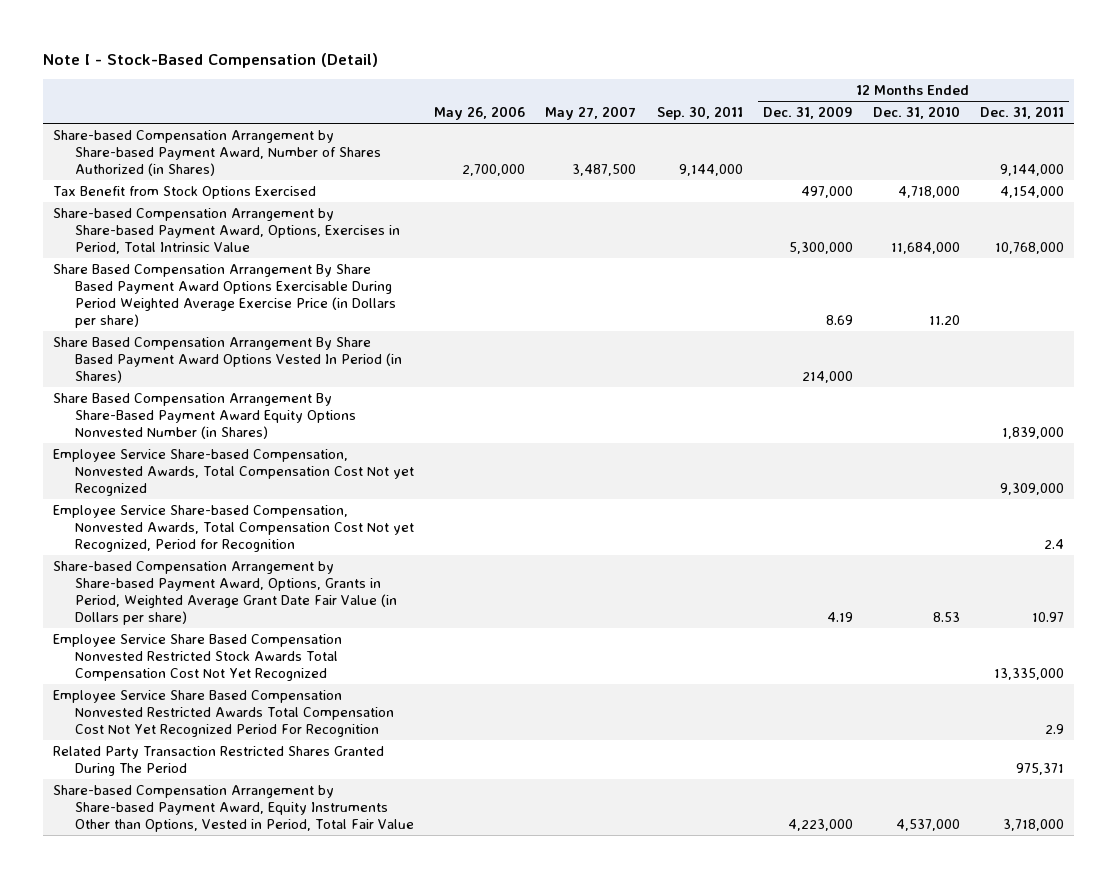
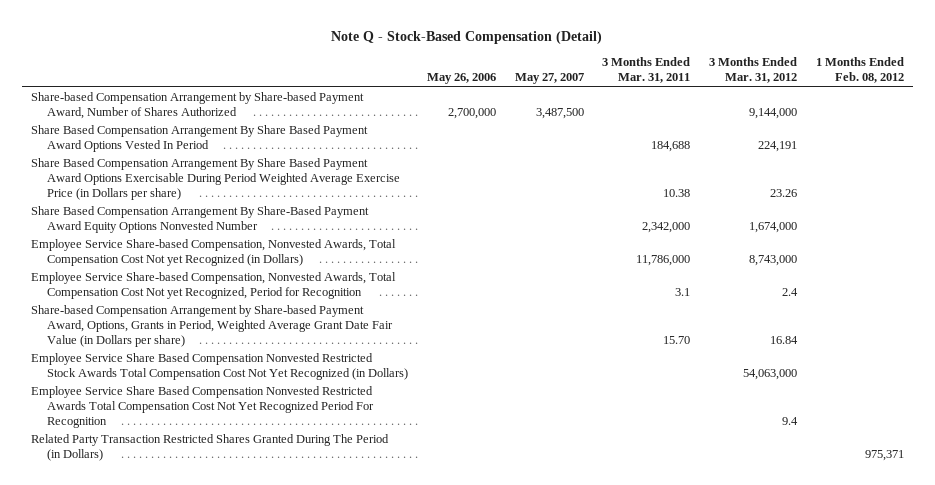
- Note I - Stock-Based Compensation (Detail)
+ Note Q - Stock-Based Compensation (Detail)
- | May 26, 2006 | May 27, 2007 | Sep. 30, 2011 | 12 Months Ended Dec. 31, 2009 | 12 Months Ended Dec. 31, 2010 | 12 Months Ended Dec. 31, 2011
+ | May 26, 2006 | May 27, 2007 | 3 Months Ended Mar. 31, 2011 | 3 Months Ended Mar. 31, 2012 | 1 Months Ended Feb. 08, 2012
- Share-based Compensation Arrangement by Share-based Payment Award, Number of Shares Authorized (in Shares) | 2,700,000 | 3,487,500 | 9,144,000 | | | 9,144,000
- Tax Benefit from Stock Options Exercised | | | | 497,000 | 4,718,000 | 4,154,000
- Share-based Compensation Arrangement by Share-based Payment Award, Options, Exercises in Period, Total Intrinsic Value | | | | 5,300,000 | 11,684,000 | 10,768,000
+ Share-based Compensation Arrangement by Share-based Payment Award, Number of Shares Authorized | 2,700,000 | 3,487,500 | | 9,144,000 |
+ Share Based Compensation Arrangement By Share Based Payment Award Options Vested In Period | | | 184,688 | 224,191 |
- Share Based Compensation Arrangement By Share Based Payment Award Options Vested In Period (in Shares) | | | | 214,000 | |
- Share Based Compensation Arrangement By Share-Based Payment Award Equity Options Nonvested Number (in Shares) | | | | | | 1,839,000
- Employee Service Share-based Compensation, Nonvested Awards, Total Compensation Cost Not yet Recognized | | | | | | 9,309,000
+ Share Based Compensation Arrangement By Share-Based Payment Award Equity Options Nonvested Number | | | 2,342,000 | 1,674,000 |
+ Employee Service Share-based Compensation, Nonvested Awards, Total Compensation Cost Not yet Recognized (in Dollars) | | | 11,786,000 | 8,743,000 |
- Employee Service Share Based Compensation Nonvested Restricted Stock Awards Total Compensation Cost Not Yet Recognized | | | | | | 13,335,000
+ Employee Service Share Based Compensation Nonvested Restricted Stock Awards Total Compensation Cost Not Yet Recognized (in Dollars) | | | | 54,063,000 |
- Related Party Transaction Restricted Shares Granted During The Period | | | | | | 975,371
- Share-based Compensation Arrangement by Share-based Payment Award, Equity Instruments Other than Options, Vested in Period, Total Fair Value | | | | 4,223,000 | 4,537,000 | 3,718,000
+ Related Party Transaction Restricted Shares Granted During The Period (in Dollars) | | | | | 975,371

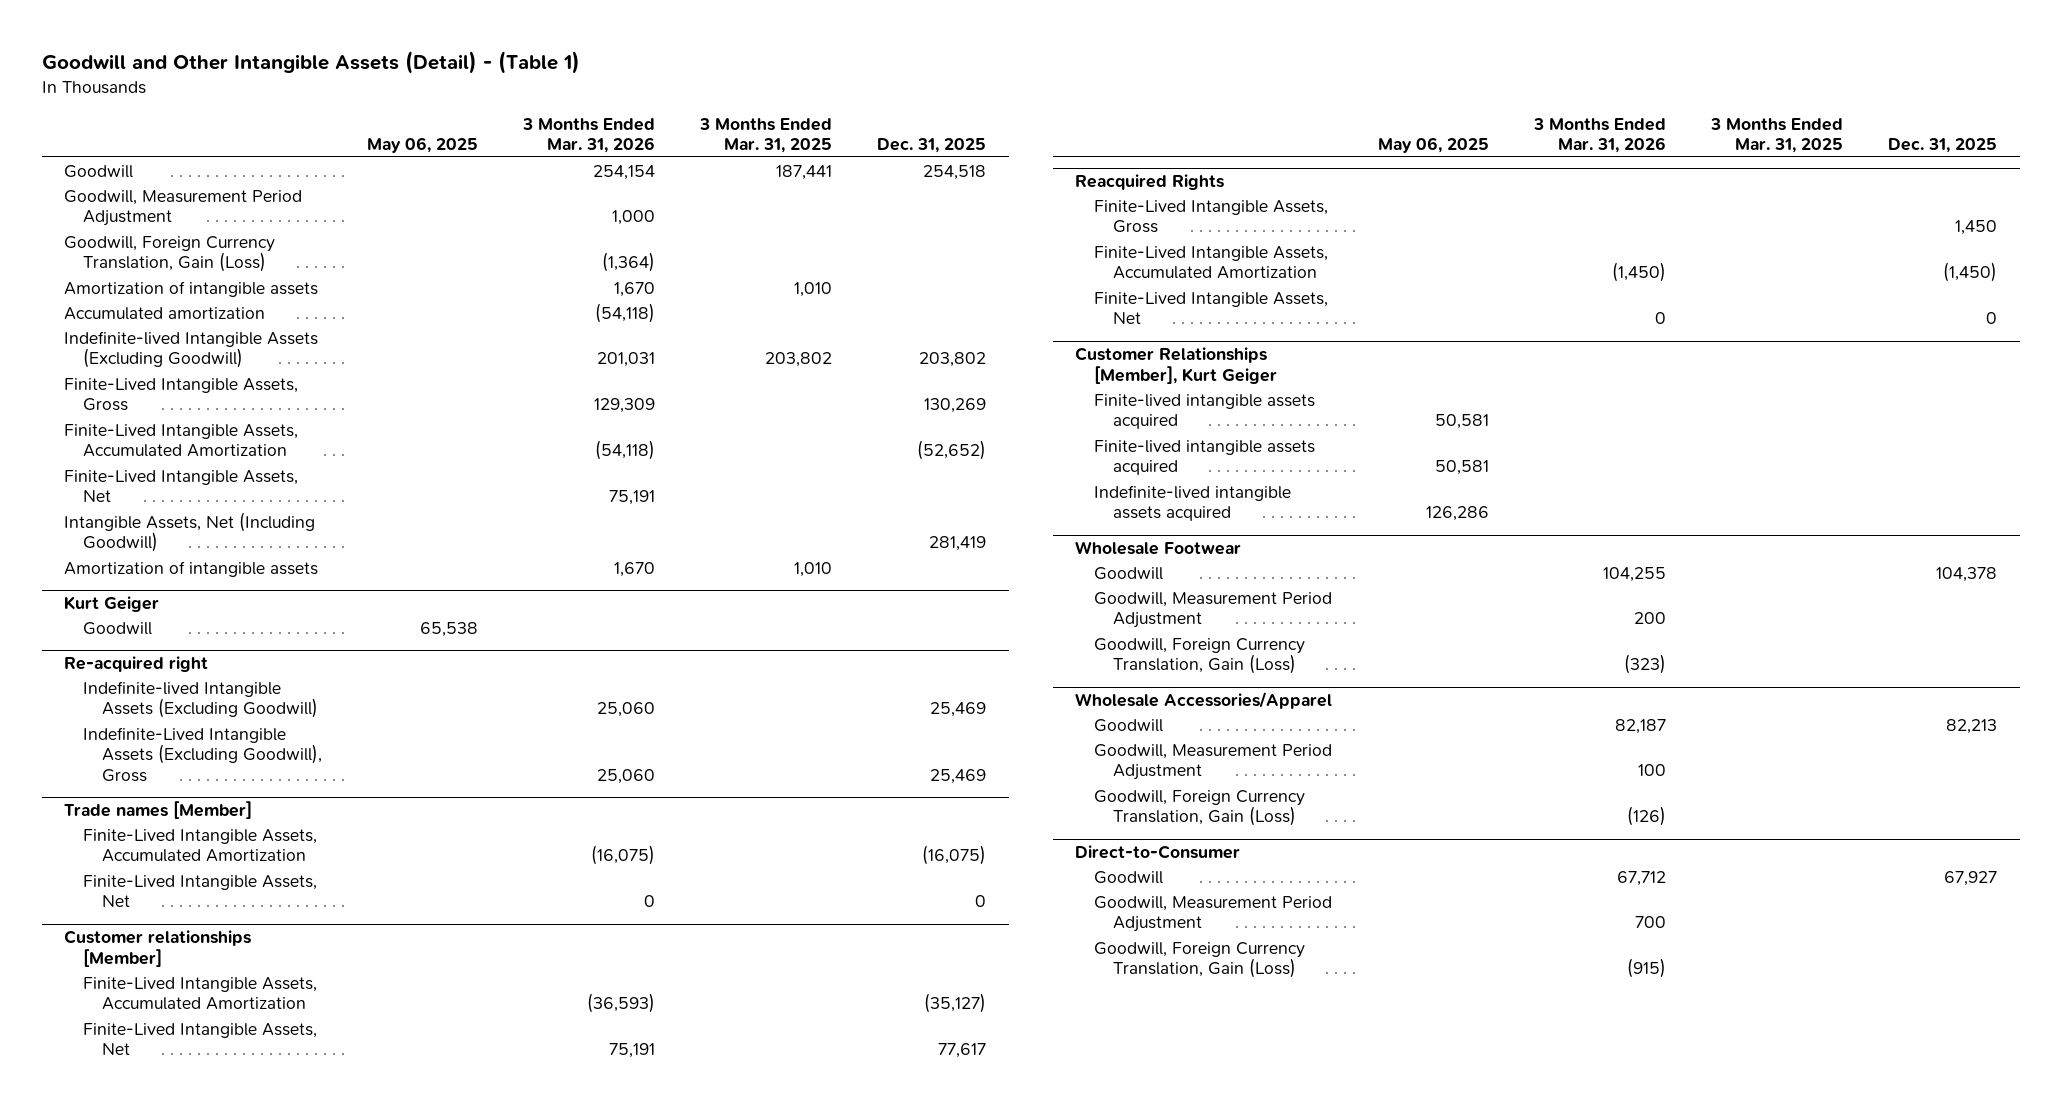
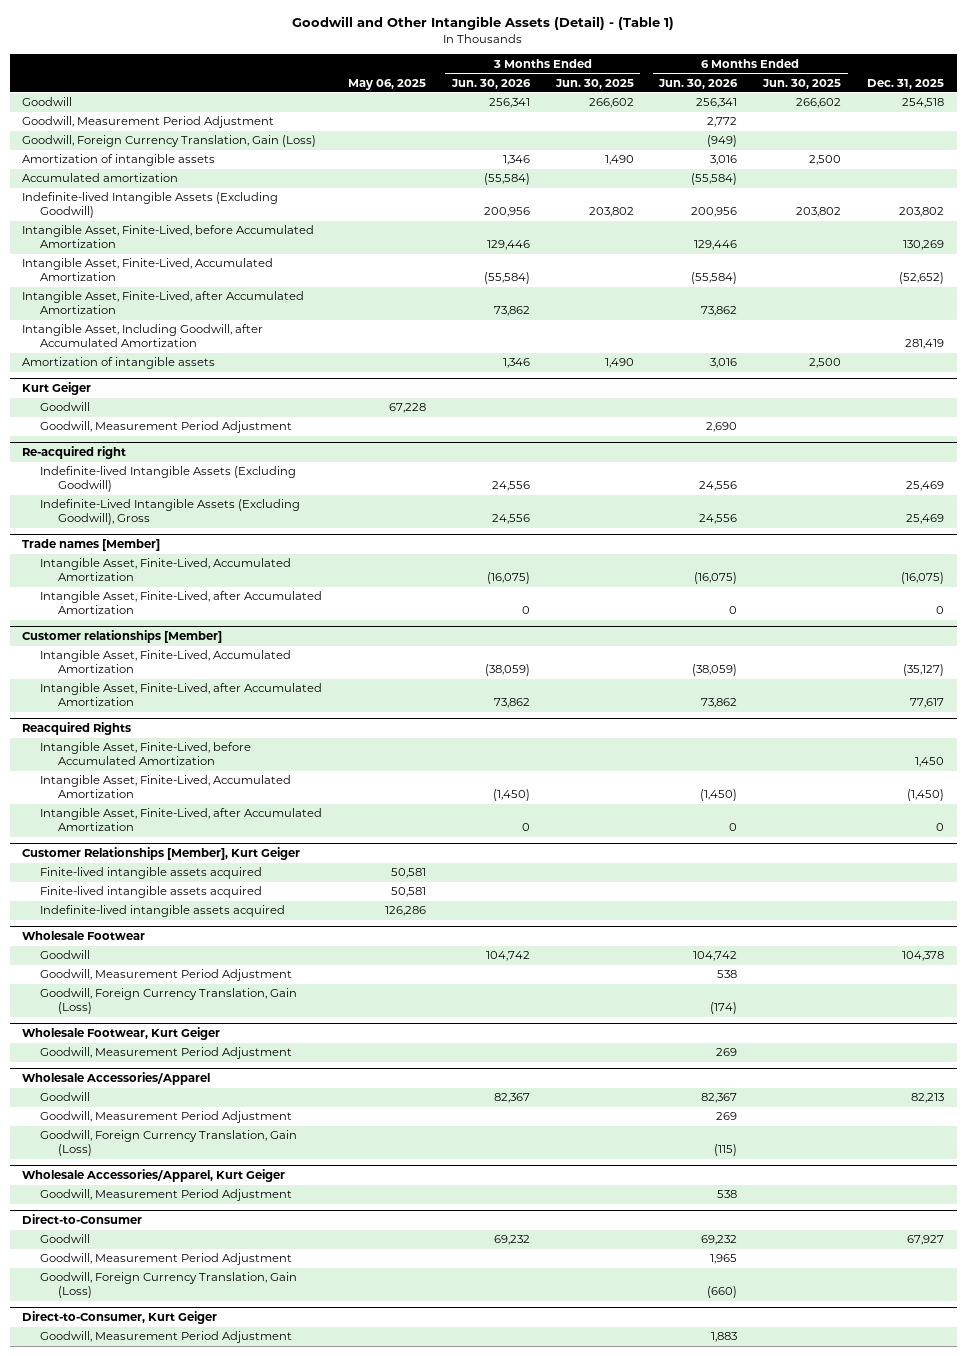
- | May 06, 2025 | 3 Months Ended Mar. 31, 2026 | 3 Months Ended Mar. 31, 2025 | Dec. 31, 2025
+ | May 06, 2025 | 3 Months Ended Jun. 30, 2026 | 3 Months Ended Jun. 30, 2025 | 6 Months Ended Jun. 30, 2026 | 6 Months Ended Jun. 30, 2025 | Dec. 31, 2025
- Finite-Lived Intangible Assets, Gross | | 129,309 | | 130,269
- Finite-Lived Intangible Assets, Accumulated Amortization | | (54,118) | | (52,652)
- Finite-Lived Intangible Assets, Net | | 75,191 | |
- Intangible Assets, Net (Including Goodwill) | | | | 281,419
+ Intangible Asset, Finite-Lived, before Accumulated Amortization | | 129,446 | | 129,446 | | 130,269
+ Intangible Asset, Finite-Lived, Accumulated Amortization | | (55,584) | | (55,584) | | (52,652)
+ Intangible Asset, Finite-Lived, after Accumulated Amortization | | 73,862 | | 73,862 | |
+ Intangible Asset, Including Goodwill, after Accumulated Amortization | | | | | | 281,419
@ Kurt Geiger
- Goodwill | 65,538 | | |
+ Goodwill | 67,228 | | | | |
+ Goodwill, Measurement Period Adjustment | | | | 2,690 | |
@ Trade names [Member]
- Finite-Lived Intangible Assets, Accumulated Amortization | | (16,075) | | (16,075)
- Finite-Lived Intangible Assets, Net | | 0 | | 0
+ Intangible Asset, Finite-Lived, Accumulated Amortization | | (16,075) | | (16,075) | | (16,075)
+ Intangible Asset, Finite-Lived, after Accumulated Amortization | | 0 | | 0 | | 0
@ Customer relationships [Member]
- Finite-Lived Intangible Assets, Accumulated Amortization | | (36,593) | | (35,127)
- Finite-Lived Intangible Assets, Net | | 75,191 | | 77,617
+ Intangible Asset, Finite-Lived, Accumulated Amortization | | (38,059) | | (38,059) | | (35,127)
+ Intangible Asset, Finite-Lived, after Accumulated Amortization | | 73,862 | | 73,862 | | 77,617
@ Reacquired Rights
- Finite-Lived Intangible Assets, Gross | | | | 1,450
- Finite-Lived Intangible Assets, Accumulated Amortization | | (1,450) | | (1,450)
- Finite-Lived Intangible Assets, Net | | 0 | | 0
+ Intangible Asset, Finite-Lived, before Accumulated Amortization | | | | | | 1,450
+ Intangible Asset, Finite-Lived, Accumulated Amortization | | (1,450) | | (1,450) | | (1,450)
+ Intangible Asset, Finite-Lived, after Accumulated Amortization | | 0 | | 0 | | 0
+ Wholesale Footwear, Kurt Geiger
+ Goodwill, Measurement Period Adjustment | | | | 269 | |
+ Wholesale Accessories/Apparel, Kurt Geiger
+ Goodwill, Measurement Period Adjustment | | | | 538 | |
+ Direct-to-Consumer, Kurt Geiger
+ Goodwill, Measurement Period Adjustment | | | | 1,883 | |

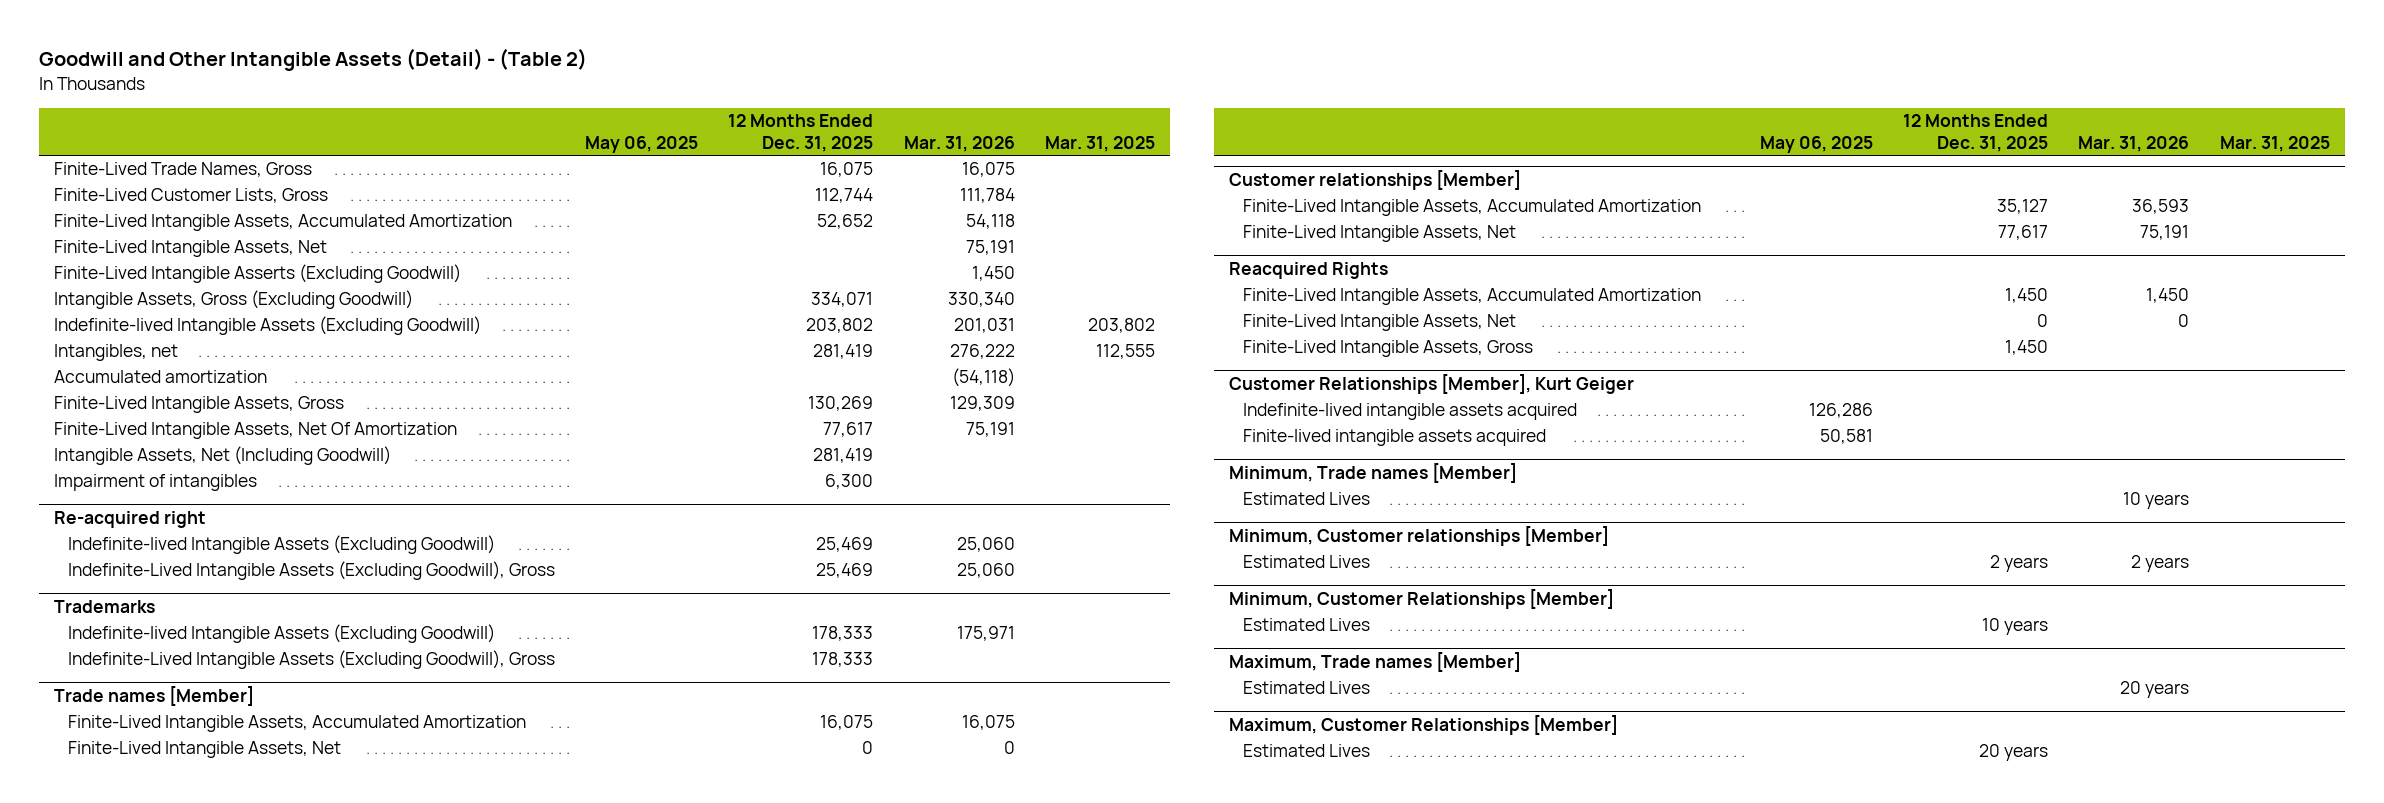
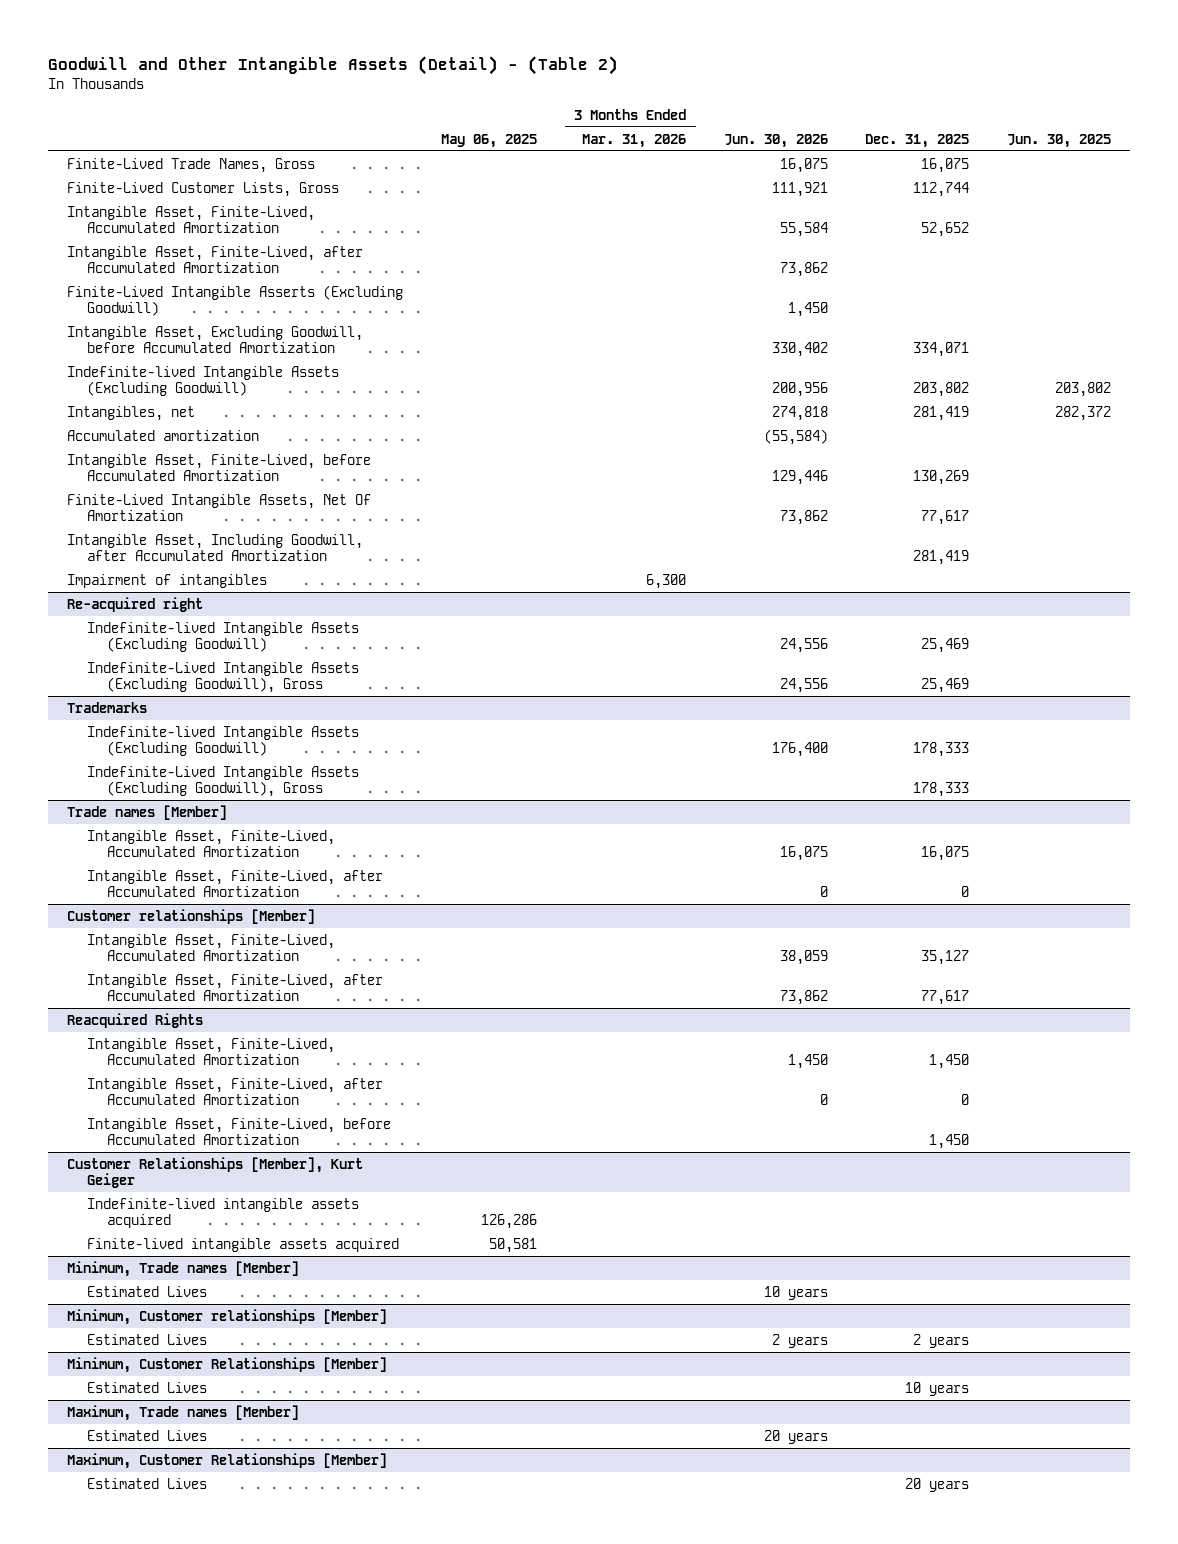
- | May 06, 2025 | 12 Months Ended Dec. 31, 2025 | Mar. 31, 2026 | Mar. 31, 2025
+ | May 06, 2025 | 3 Months Ended Mar. 31, 2026 | Jun. 30, 2026 | Dec. 31, 2025 | Jun. 30, 2025
- Finite-Lived Intangible Assets, Accumulated Amortization | | 52,652 | 54,118 |
- Finite-Lived Intangible Assets, Net | | | 75,191 |
+ Intangible Asset, Finite-Lived, Accumulated Amortization | | | 55,584 | 52,652 |
+ Intangible Asset, Finite-Lived, after Accumulated Amortization | | | 73,862 | |
- Intangible Assets, Gross (Excluding Goodwill) | | 334,071 | 330,340 |
+ Intangible Asset, Excluding Goodwill, before Accumulated Amortization | | | 330,402 | 334,071 |
- Finite-Lived Intangible Assets, Gross | | 130,269 | 129,309 |
+ Intangible Asset, Finite-Lived, before Accumulated Amortization | | | 129,446 | 130,269 |
- Intangible Assets, Net (Including Goodwill) | | 281,419 | |
+ Intangible Asset, Including Goodwill, after Accumulated Amortization | | | | 281,419 |
@ Trade names [Member]
- Finite-Lived Intangible Assets, Accumulated Amortization | | 16,075 | 16,075 |
- Finite-Lived Intangible Assets, Net | | 0 | 0 |
+ Intangible Asset, Finite-Lived, Accumulated Amortization | | | 16,075 | 16,075 |
+ Intangible Asset, Finite-Lived, after Accumulated Amortization | | | 0 | 0 |
@ Customer relationships [Member]
- Finite-Lived Intangible Assets, Accumulated Amortization | | 35,127 | 36,593 |
- Finite-Lived Intangible Assets, Net | | 77,617 | 75,191 |
+ Intangible Asset, Finite-Lived, Accumulated Amortization | | | 38,059 | 35,127 |
+ Intangible Asset, Finite-Lived, after Accumulated Amortization | | | 73,862 | 77,617 |
@ Reacquired Rights
- Finite-Lived Intangible Assets, Accumulated Amortization | | 1,450 | 1,450 |
- Finite-Lived Intangible Assets, Net | | 0 | 0 |
- Finite-Lived Intangible Assets, Gross | | 1,450 | |
+ Intangible Asset, Finite-Lived, Accumulated Amortization | | | 1,450 | 1,450 |
+ Intangible Asset, Finite-Lived, after Accumulated Amortization | | | 0 | 0 |
+ Intangible Asset, Finite-Lived, before Accumulated Amortization | | | | 1,450 |

